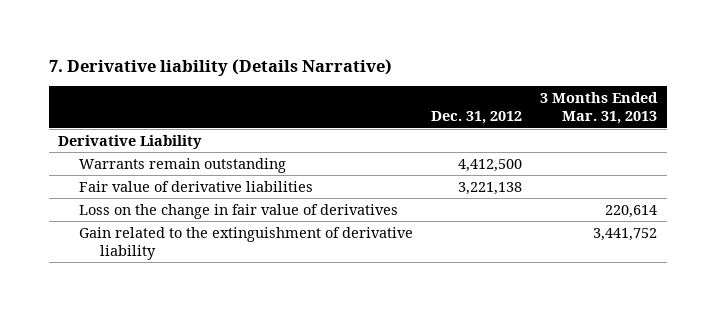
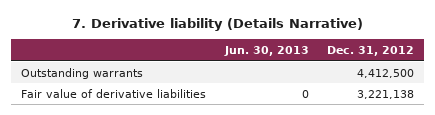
- | Dec. 31, 2012 | 3 Months Ended Mar. 31, 2013
+ | Jun. 30, 2013 | Dec. 31, 2012
- Derivative Liability
- Warrants remain outstanding | 4,412,500 |
+ Outstanding warrants | | 4,412,500
- Loss on the change in fair value of derivatives | | 220,614
- Gain related to the extinguishment of derivative liability | | 3,441,752

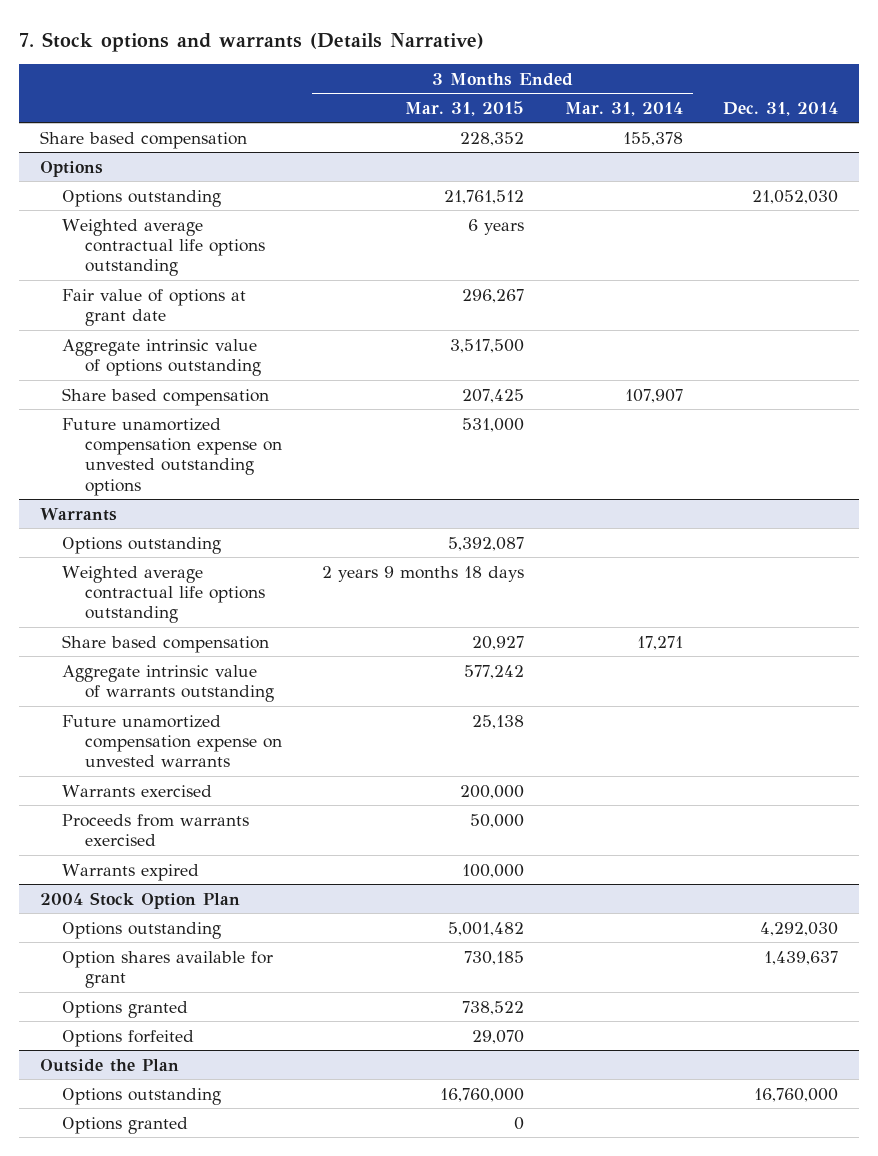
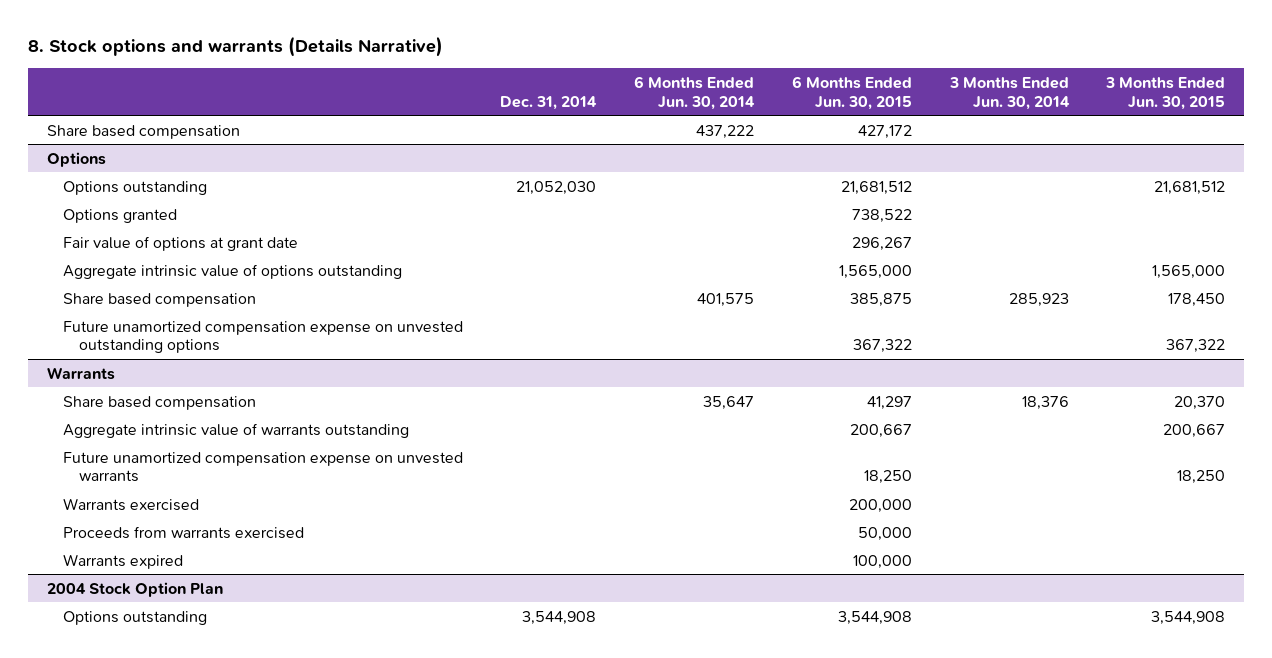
- 7. Stock options and warrants (Details Narrative)
+ 8. Stock options and warrants (Details Narrative)
- | 3 Months Ended Mar. 31, 2015 | 3 Months Ended Mar. 31, 2014 | Dec. 31, 2014
+ | Dec. 31, 2014 | 6 Months Ended Jun. 30, 2014 | 6 Months Ended Jun. 30, 2015 | 3 Months Ended Jun. 30, 2014 | 3 Months Ended Jun. 30, 2015
@ Options
- Weighted average contractual life options outstanding | 6 years | |
+ Options granted | | | 738,522 | |
@ Warrants
- Options outstanding | 5,392,087 | |
- Weighted average contractual life options outstanding | 2 years 9 months 18 days | |
@ 2004 Stock Option Plan
- Options outstanding | 5,001,482 | | 4,292,030
- Option shares available for grant | 730,185 | | 1,439,637
- Options granted | 738,522 | |
- Options forfeited | 29,070 | |
- Outside the Plan
- Options outstanding | 16,760,000 | | 16,760,000
- Options granted | 0 | |
@ 2004 Stock Option Plan
+ Options outstanding | 3,544,908 | | 3,544,908 | | 3,544,908

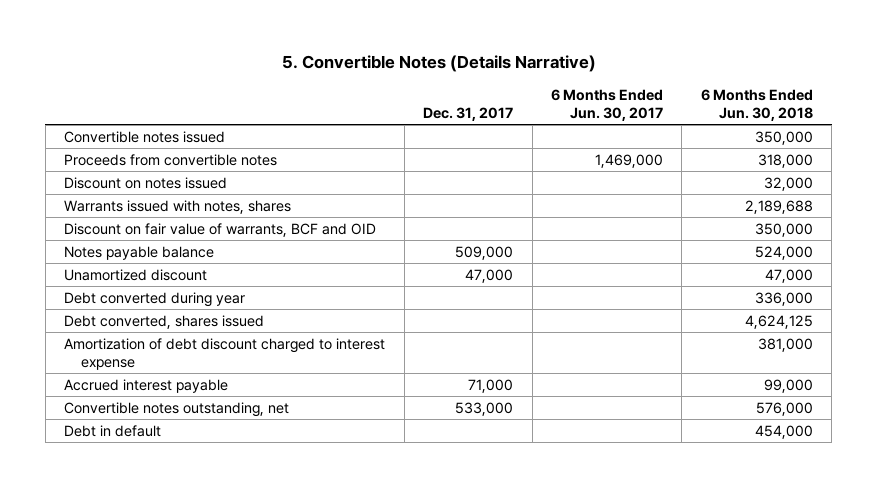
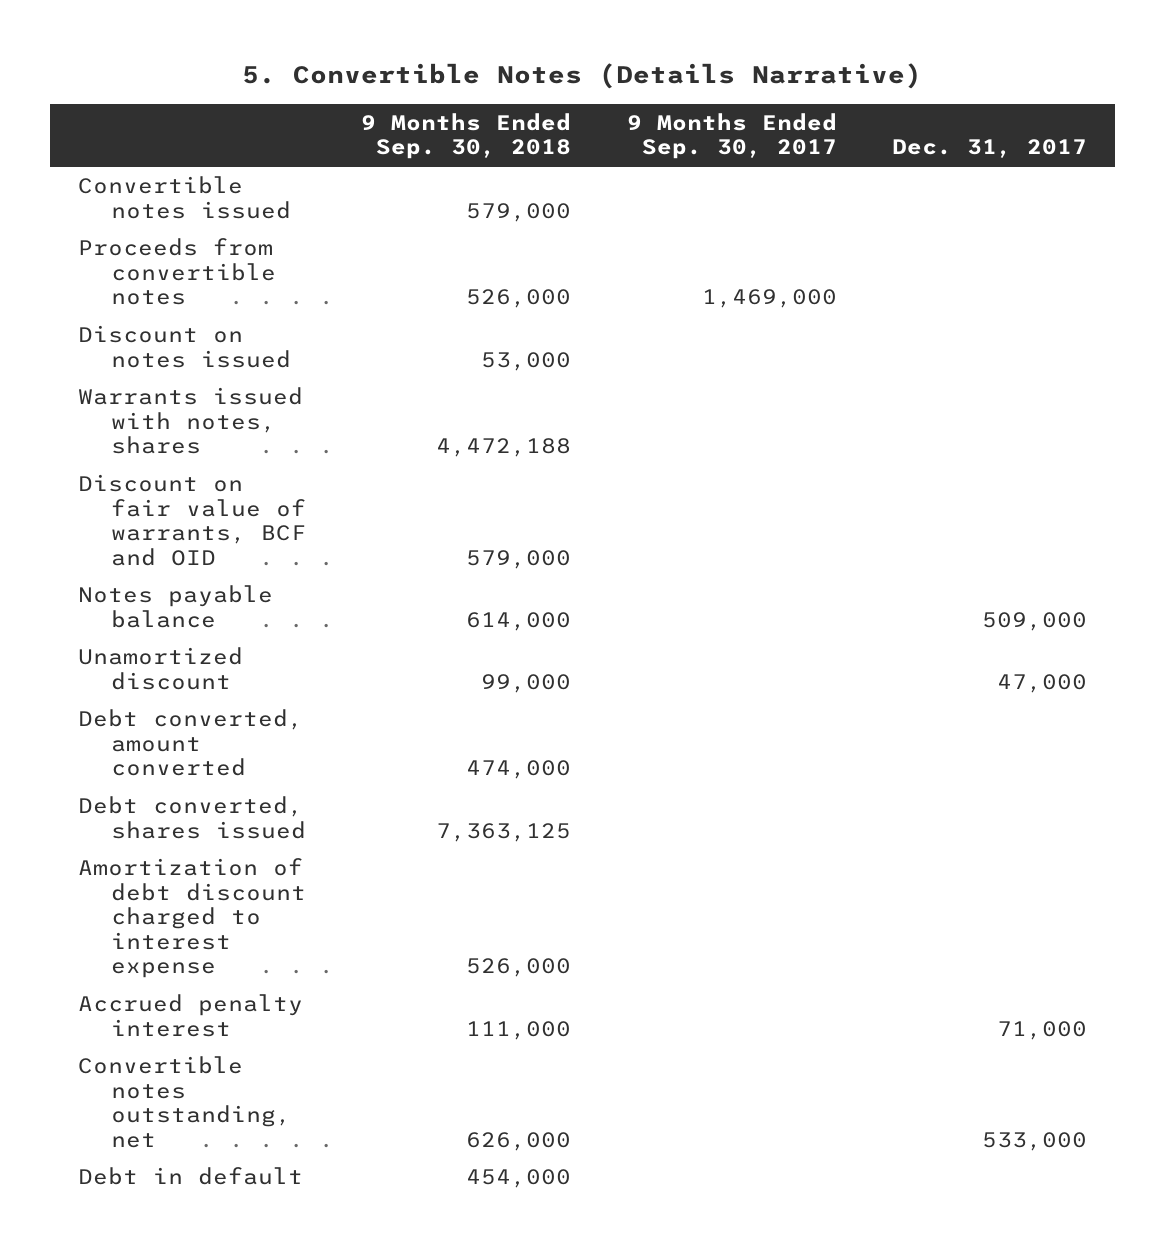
- | Dec. 31, 2017 | 6 Months Ended Jun. 30, 2017 | 6 Months Ended Jun. 30, 2018
+ | 9 Months Ended Sep. 30, 2018 | 9 Months Ended Sep. 30, 2017 | Dec. 31, 2017
- Debt converted during year | | | 336,000
+ Debt converted, amount converted | 474,000 | |
- Accrued interest payable | 71,000 | | 99,000
+ Accrued penalty interest | 111,000 | | 71,000

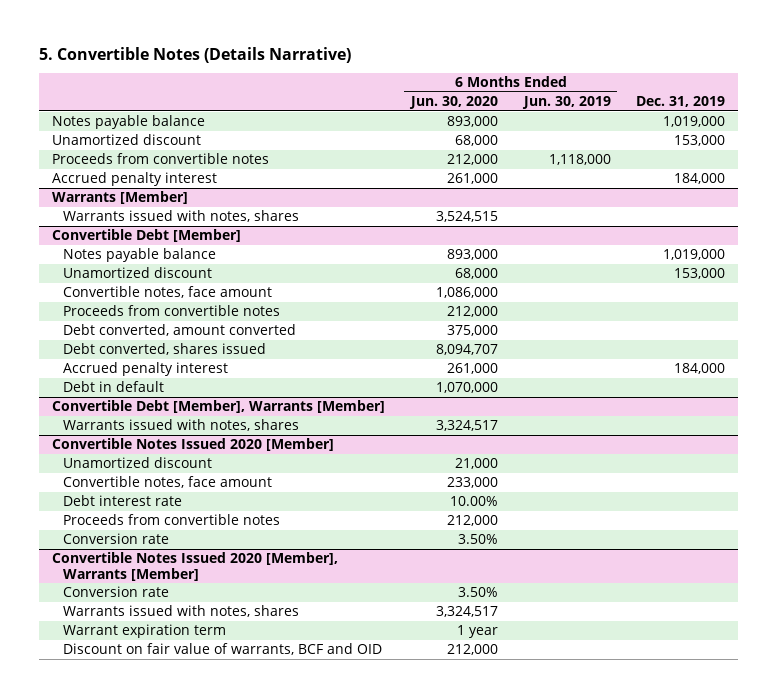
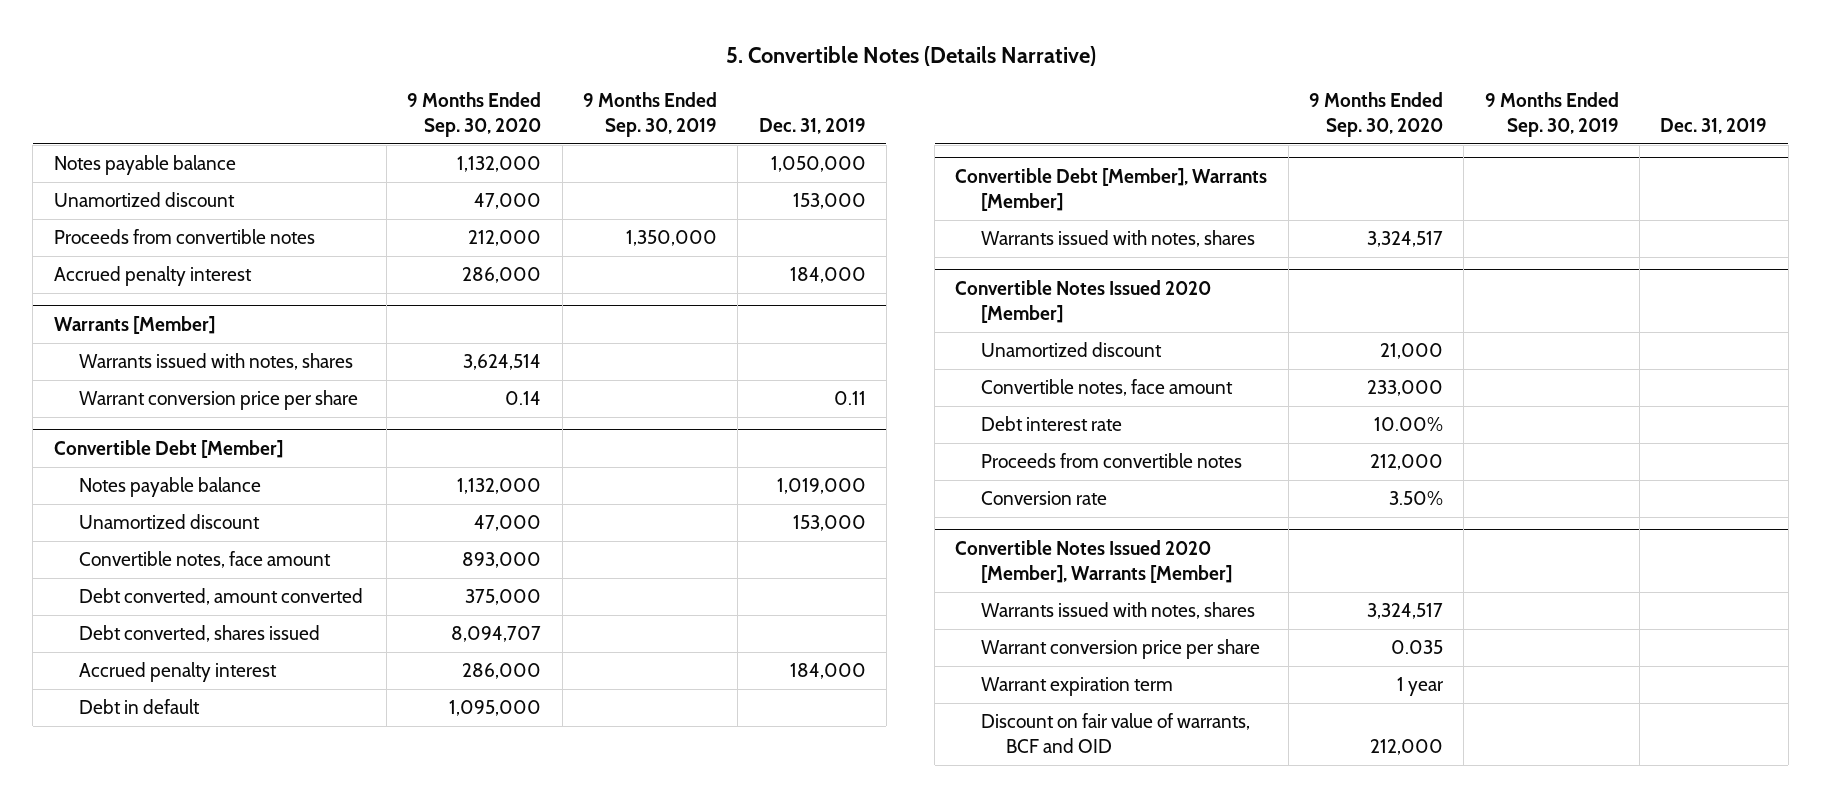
- | 6 Months Ended Jun. 30, 2020 | 6 Months Ended Jun. 30, 2019 | Dec. 31, 2019
+ | 9 Months Ended Sep. 30, 2020 | 9 Months Ended Sep. 30, 2019 | Dec. 31, 2019
- Notes payable balance | 893,000 | | 1,019,000
+ Notes payable balance | 1,132,000 | | 1,050,000
@ Warrants [Member]
+ Warrant conversion price per share | 0.14 | | 0.11
@ Convertible Debt [Member]
- Proceeds from convertible notes | 212,000 | |
@ Convertible Notes Issued 2020 [Member], Warrants [Member]
- Conversion rate | 3.50% | |
+ Warrant conversion price per share | 0.035 | |

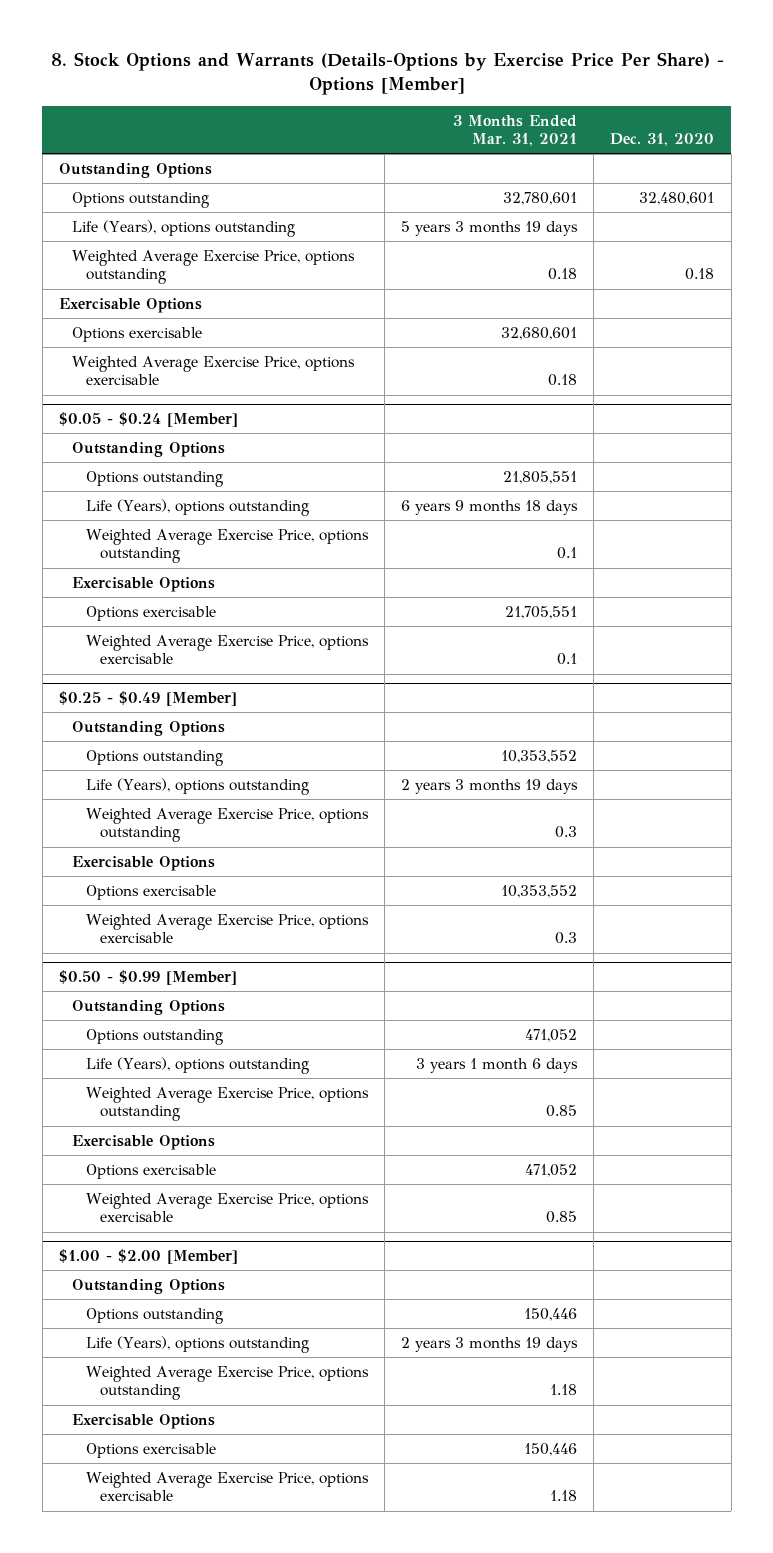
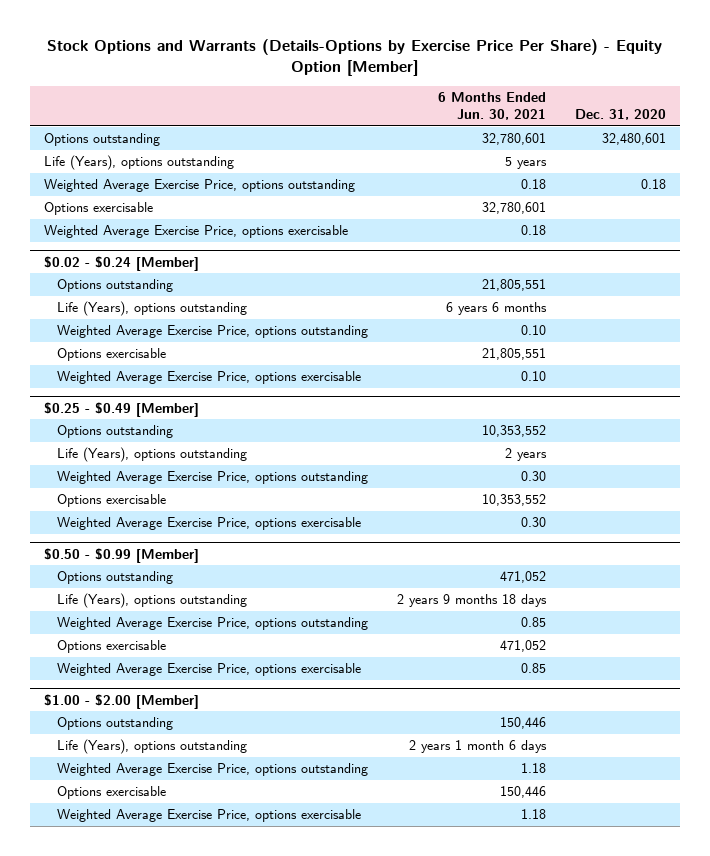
- 8. Stock Options and Warrants (Details-Options by Exercise Price Per Share) - Options [Member]
+ Stock Options and Warrants (Details-Options by Exercise Price Per Share) - Equity Option [Member]
- | 3 Months Ended Mar. 31, 2021 | Dec. 31, 2020
+ | 6 Months Ended Jun. 30, 2021 | Dec. 31, 2020
- Outstanding Options
- Exercisable Options
- $0.05 - $0.24 [Member]
- Outstanding Options
+ $0.02 - $0.24 [Member]
- Exercisable Options
@ $0.25 - $0.49 [Member]
- Outstanding Options
- Exercisable Options
@ $0.50 - $0.99 [Member]
- Outstanding Options
- Exercisable Options
@ $1.00 - $2.00 [Member]
- Outstanding Options
- Exercisable Options

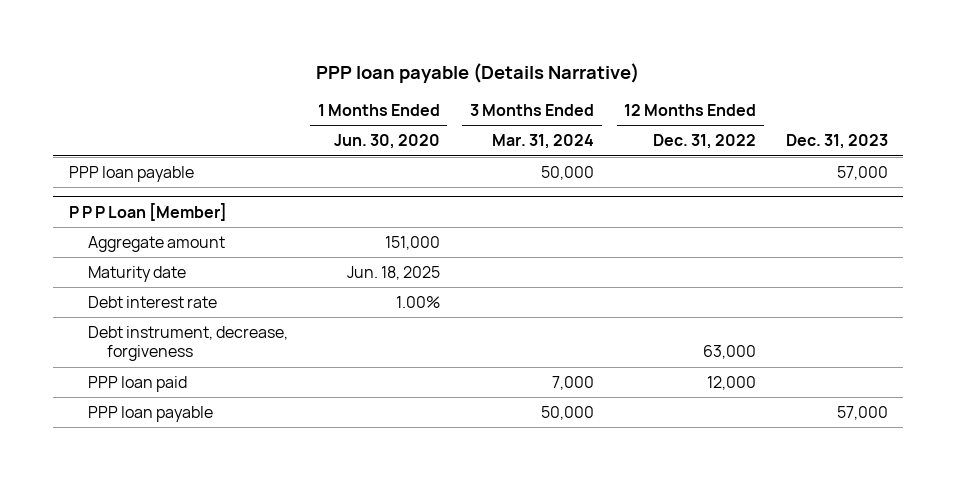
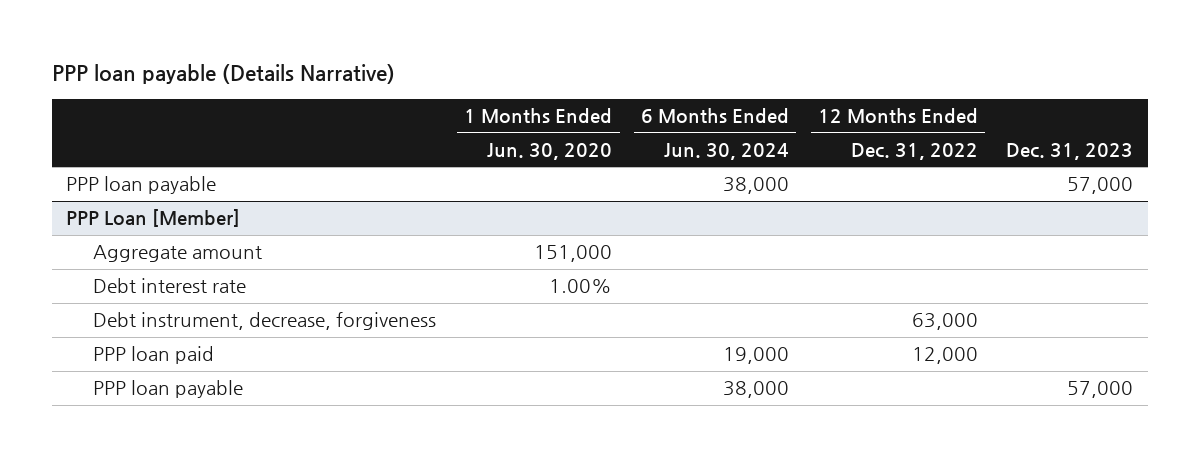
- | 1 Months Ended Jun. 30, 2020 | 3 Months Ended Mar. 31, 2024 | 12 Months Ended Dec. 31, 2022 | Dec. 31, 2023
+ | 1 Months Ended Jun. 30, 2020 | 6 Months Ended Jun. 30, 2024 | 12 Months Ended Dec. 31, 2022 | Dec. 31, 2023
- P P P Loan [Member]
+ PPP Loan [Member]
- Maturity date | Jun. 18, 2025 | | |

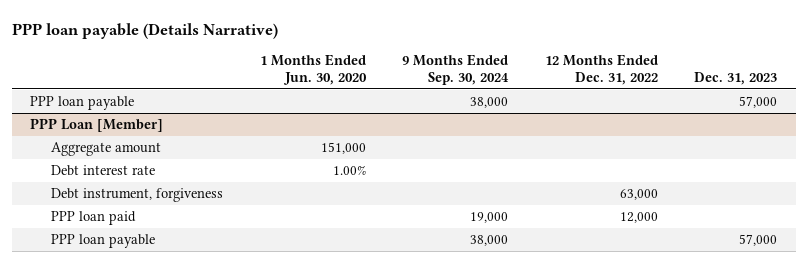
- | 1 Months Ended Jun. 30, 2020 | 6 Months Ended Jun. 30, 2024 | 12 Months Ended Dec. 31, 2022 | Dec. 31, 2023
+ | 1 Months Ended Jun. 30, 2020 | 9 Months Ended Sep. 30, 2024 | 12 Months Ended Dec. 31, 2022 | Dec. 31, 2023
@ PPP Loan [Member]
- Debt instrument, decrease, forgiveness | | | 63,000 |
+ Debt instrument, forgiveness | | | 63,000 |

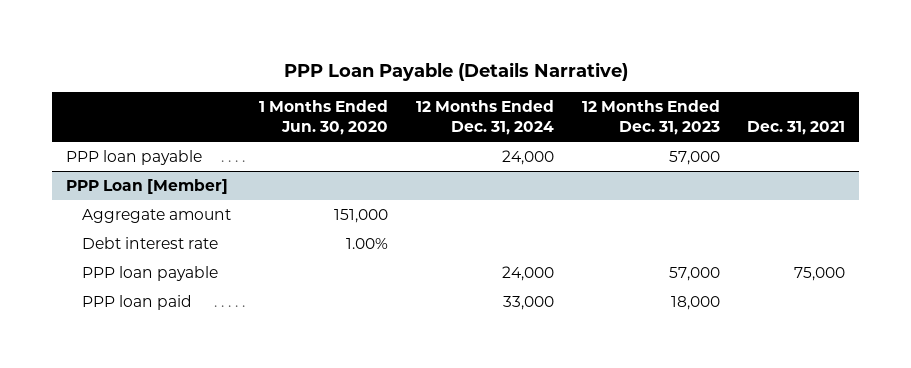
- PPP loan payable (Details Narrative)
+ PPP Loan Payable (Details Narrative)
- | 1 Months Ended Jun. 30, 2020 | 9 Months Ended Sep. 30, 2024 | 12 Months Ended Dec. 31, 2022 | Dec. 31, 2023
+ | 1 Months Ended Jun. 30, 2020 | 12 Months Ended Dec. 31, 2024 | 12 Months Ended Dec. 31, 2023 | Dec. 31, 2021
@ PPP Loan [Member]
- Debt instrument, forgiveness | | | 63,000 |
moved down: PPP loan paid | | 33,000 | 18,000 |

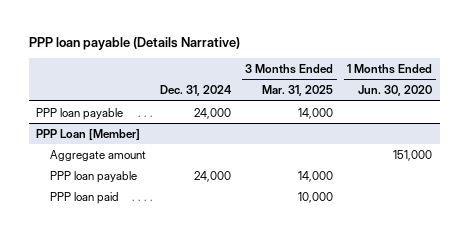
- PPP Loan Payable (Details Narrative)
+ PPP loan payable (Details Narrative)
- | 1 Months Ended Jun. 30, 2020 | 12 Months Ended Dec. 31, 2024 | 12 Months Ended Dec. 31, 2023 | Dec. 31, 2021
+ | Dec. 31, 2024 | 3 Months Ended Mar. 31, 2025 | 1 Months Ended Jun. 30, 2020
@ PPP Loan [Member]
- Debt interest rate | 1.00% | | |

